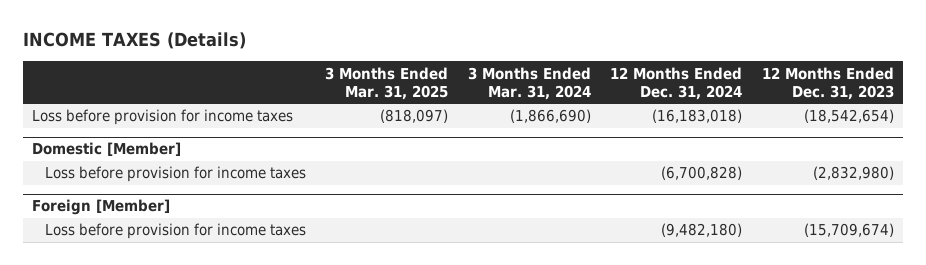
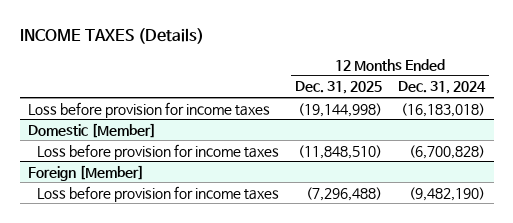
- | 3 Months Ended Mar. 31, 2025 | 3 Months Ended Mar. 31, 2024 | 12 Months Ended Dec. 31, 2024 | 12 Months Ended Dec. 31, 2023
+ | 12 Months Ended Dec. 31, 2025 | 12 Months Ended Dec. 31, 2024
@ Foreign [Member]
- Loss before provision for income taxes | | | (9,482,180) | (15,709,674)
+ Loss before provision for income taxes | (7,296,488) | (9,482,190)

